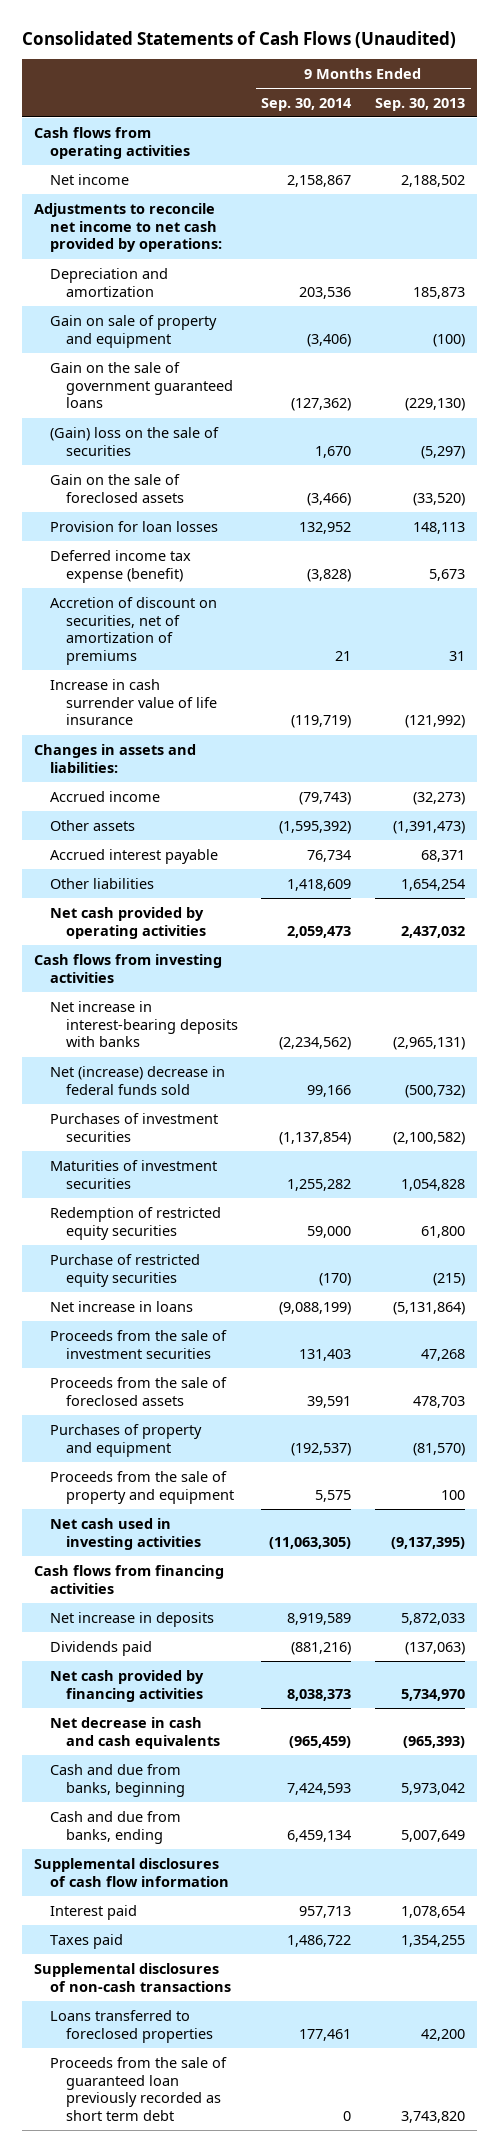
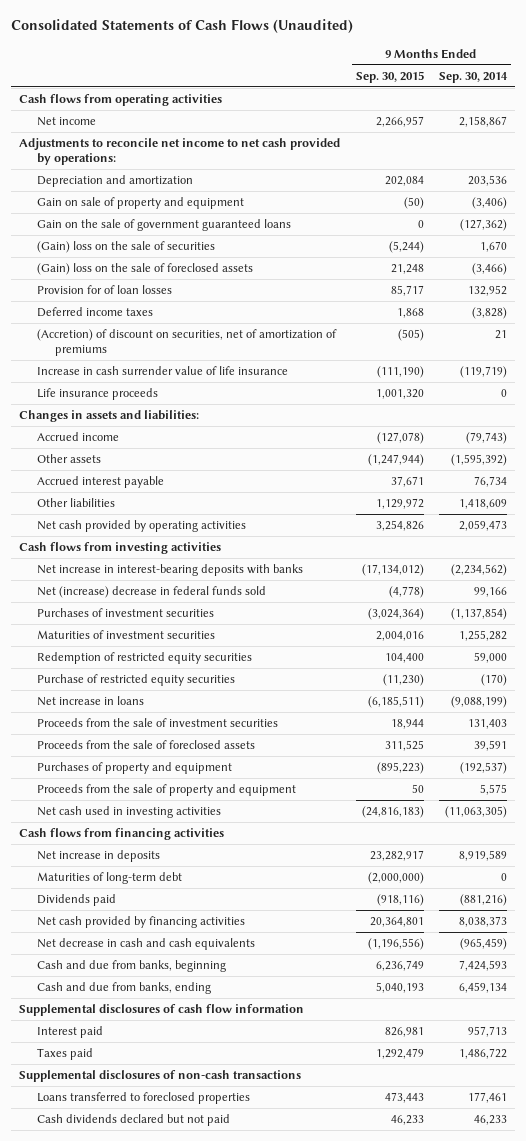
- | 9 Months Ended Sep. 30, 2014 | 9 Months Ended Sep. 30, 2013
+ | 9 Months Ended Sep. 30, 2015 | 9 Months Ended Sep. 30, 2014
- Gain on the sale of foreclosed assets | (3,466) | (33,520)
- Provision for loan losses | 132,952 | 148,113
- Deferred income tax expense (benefit) | (3,828) | 5,673
- Accretion of discount on securities, net of amortization of premiums | 21 | 31
+ (Gain) loss on the sale of foreclosed assets | 21,248 | (3,466)
+ Provision for of loan losses | 85,717 | 132,952
+ Deferred income taxes | 1,868 | (3,828)
+ (Accretion) of discount on securities, net of amortization of premiums | (505) | 21
+ Life insurance proceeds | 1,001,320 | 0
+ Maturities of long-term debt | (2,000,000) | 0
- Proceeds from the sale of guaranteed loan previously recorded as short term debt | 0 | 3,743,820
+ Cash dividends declared but not paid | 46,233 | 46,233

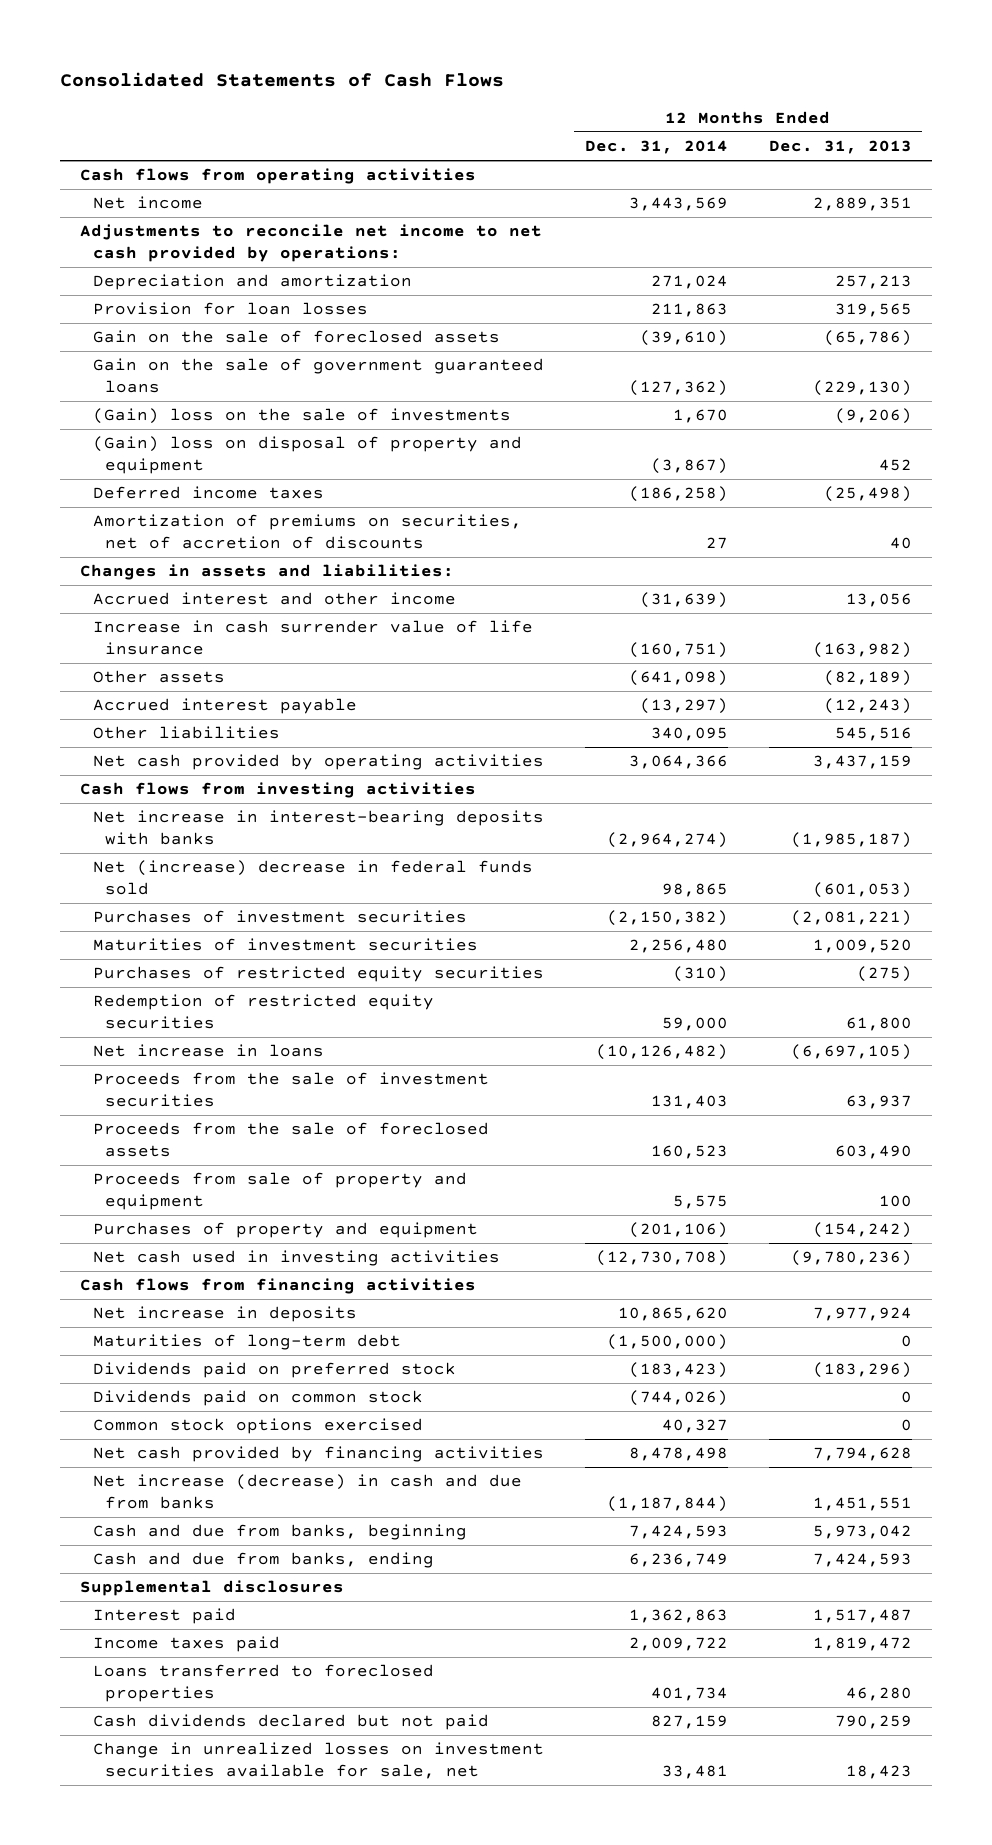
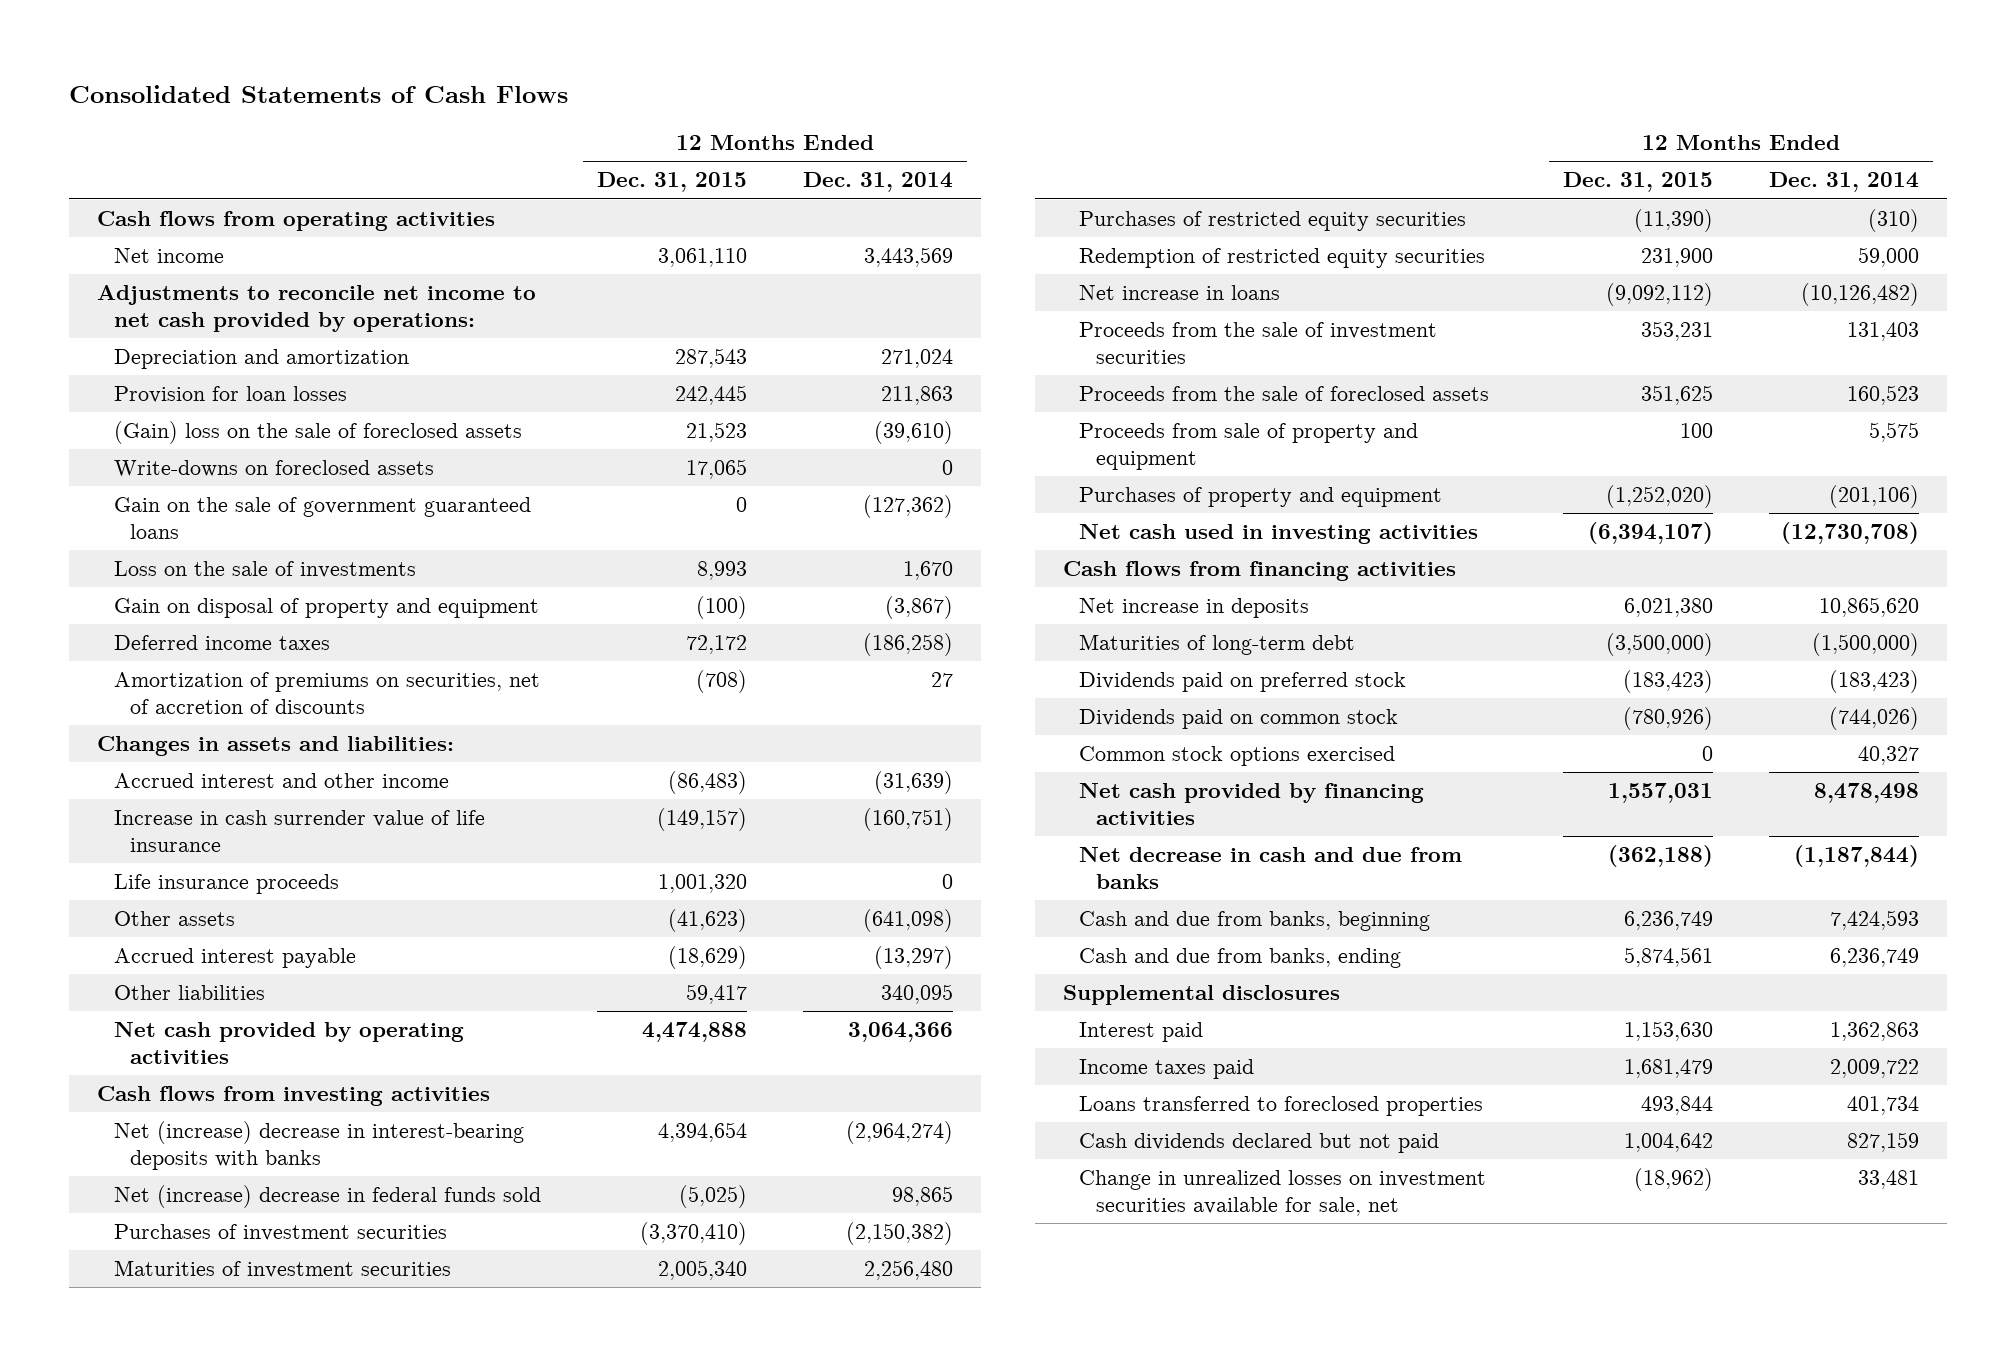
- | 12 Months Ended Dec. 31, 2014 | 12 Months Ended Dec. 31, 2013
+ | 12 Months Ended Dec. 31, 2015 | 12 Months Ended Dec. 31, 2014
- Gain on the sale of foreclosed assets | (39,610) | (65,786)
+ (Gain) loss on the sale of foreclosed assets | 21,523 | (39,610)
+ Write-downs on foreclosed assets | 17,065 | 0
- (Gain) loss on the sale of investments | 1,670 | (9,206)
- (Gain) loss on disposal of property and equipment | (3,867) | 452
+ Loss on the sale of investments | 8,993 | 1,670
+ Gain on disposal of property and equipment | (100) | (3,867)
+ Life insurance proceeds | 1,001,320 | 0
- Net increase in interest-bearing deposits with banks | (2,964,274) | (1,985,187)
+ Net (increase) decrease in interest-bearing deposits with banks | 4,394,654 | (2,964,274)
- Net increase (decrease) in cash and due from banks | (1,187,844) | 1,451,551
+ Net decrease in cash and due from banks | (362,188) | (1,187,844)

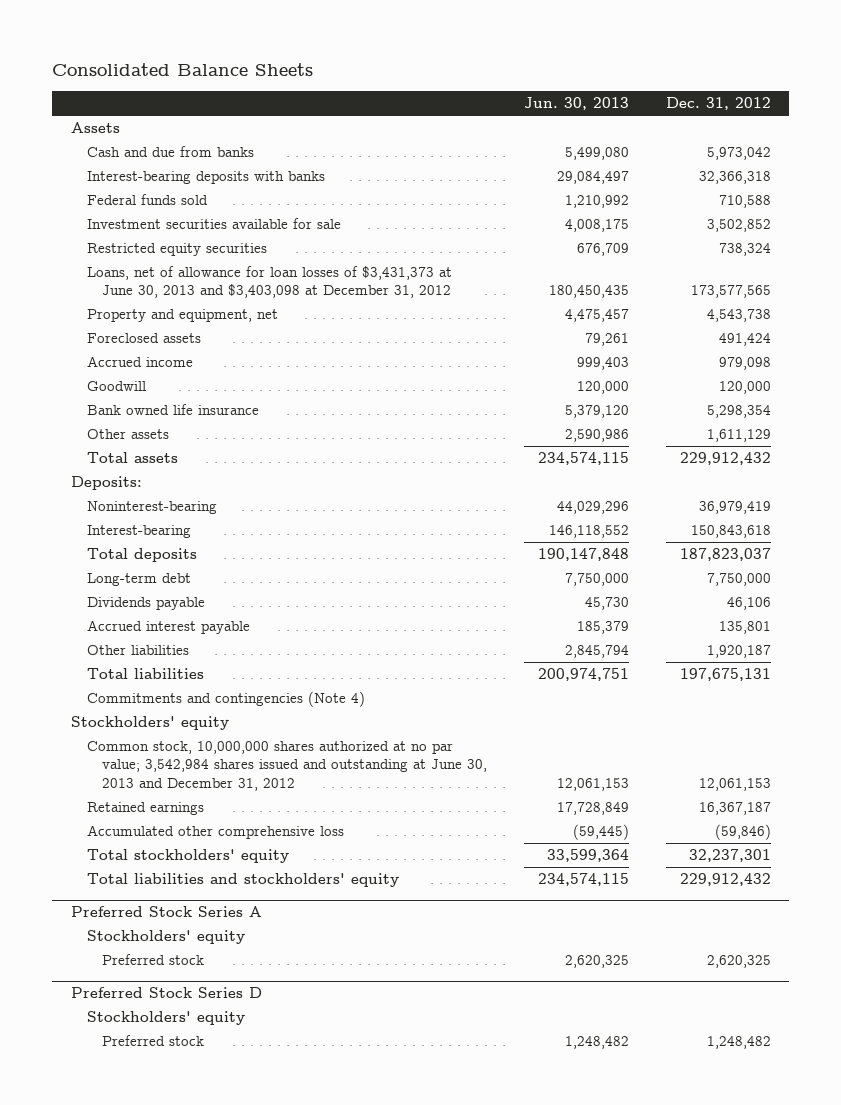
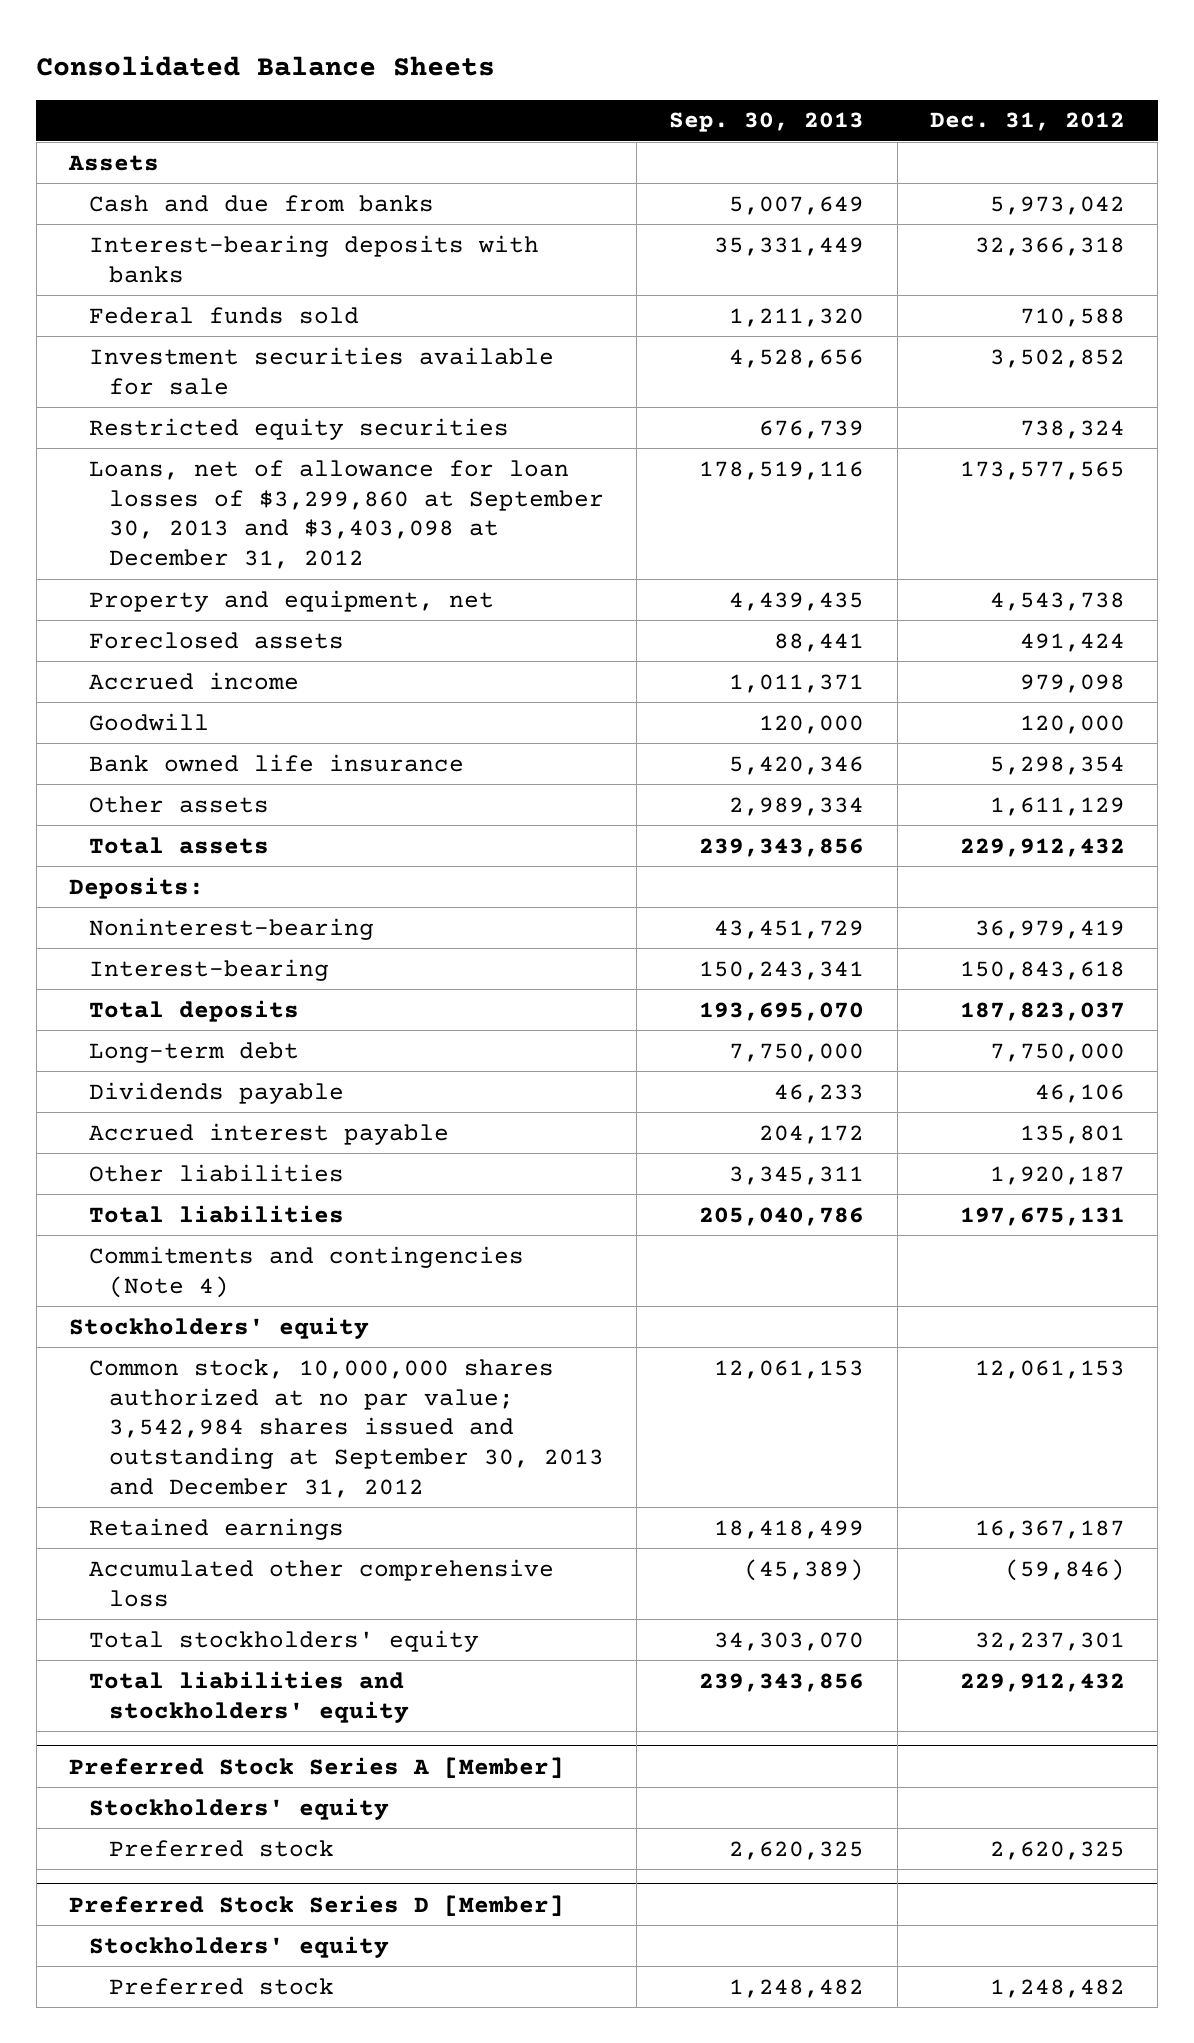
- | Jun. 30, 2013 | Dec. 31, 2012
+ | Sep. 30, 2013 | Dec. 31, 2012
- Loans, net of allowance for loan losses of $3,431,373 at June 30, 2013 and $3,403,098 at December 31, 2012 | 180,450,435 | 173,577,565
+ Loans, net of allowance for loan losses of $3,299,860 at September 30, 2013 and $3,403,098 at December 31, 2012 | 178,519,116 | 173,577,565
- Common stock, 10,000,000 shares authorized at no par value; 3,542,984 shares issued and outstanding at June 30, 2013 and December 31, 2012 | 12,061,153 | 12,061,153
+ Common stock, 10,000,000 shares authorized at no par value; 3,542,984 shares issued and outstanding at September 30, 2013 and December 31, 2012 | 12,061,153 | 12,061,153
- Preferred Stock Series A
+ Preferred Stock Series A [Member]
- Preferred Stock Series D
+ Preferred Stock Series D [Member]

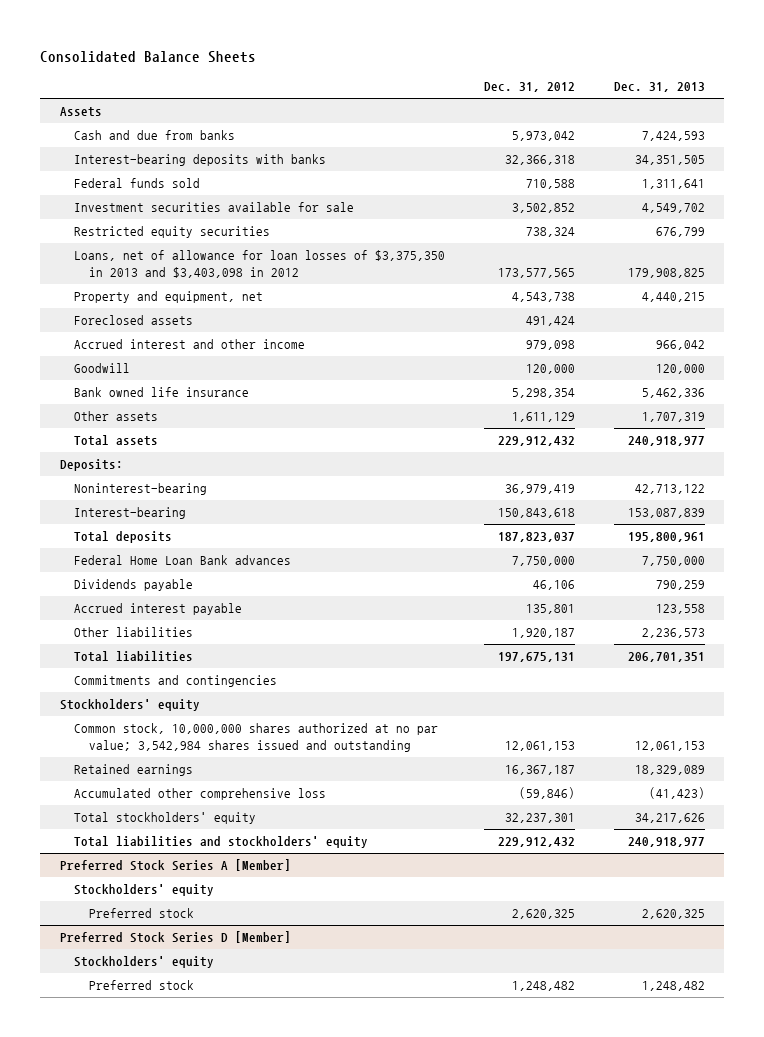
- | Sep. 30, 2013 | Dec. 31, 2012
+ | Dec. 31, 2012 | Dec. 31, 2013
- Loans, net of allowance for loan losses of $3,299,860 at September 30, 2013 and $3,403,098 at December 31, 2012 | 178,519,116 | 173,577,565
+ Loans, net of allowance for loan losses of $3,375,350 in 2013 and $3,403,098 in 2012 | 173,577,565 | 179,908,825
- Accrued income | 1,011,371 | 979,098
+ Accrued interest and other income | 979,098 | 966,042
- Long-term debt | 7,750,000 | 7,750,000
+ Federal Home Loan Bank advances | 7,750,000 | 7,750,000
- Commitments and contingencies (Note 4)
+ Commitments and contingencies
- Common stock, 10,000,000 shares authorized at no par value; 3,542,984 shares issued and outstanding at September 30, 2013 and December 31, 2012 | 12,061,153 | 12,061,153
+ Common stock, 10,000,000 shares authorized at no par value; 3,542,984 shares issued and outstanding | 12,061,153 | 12,061,153

